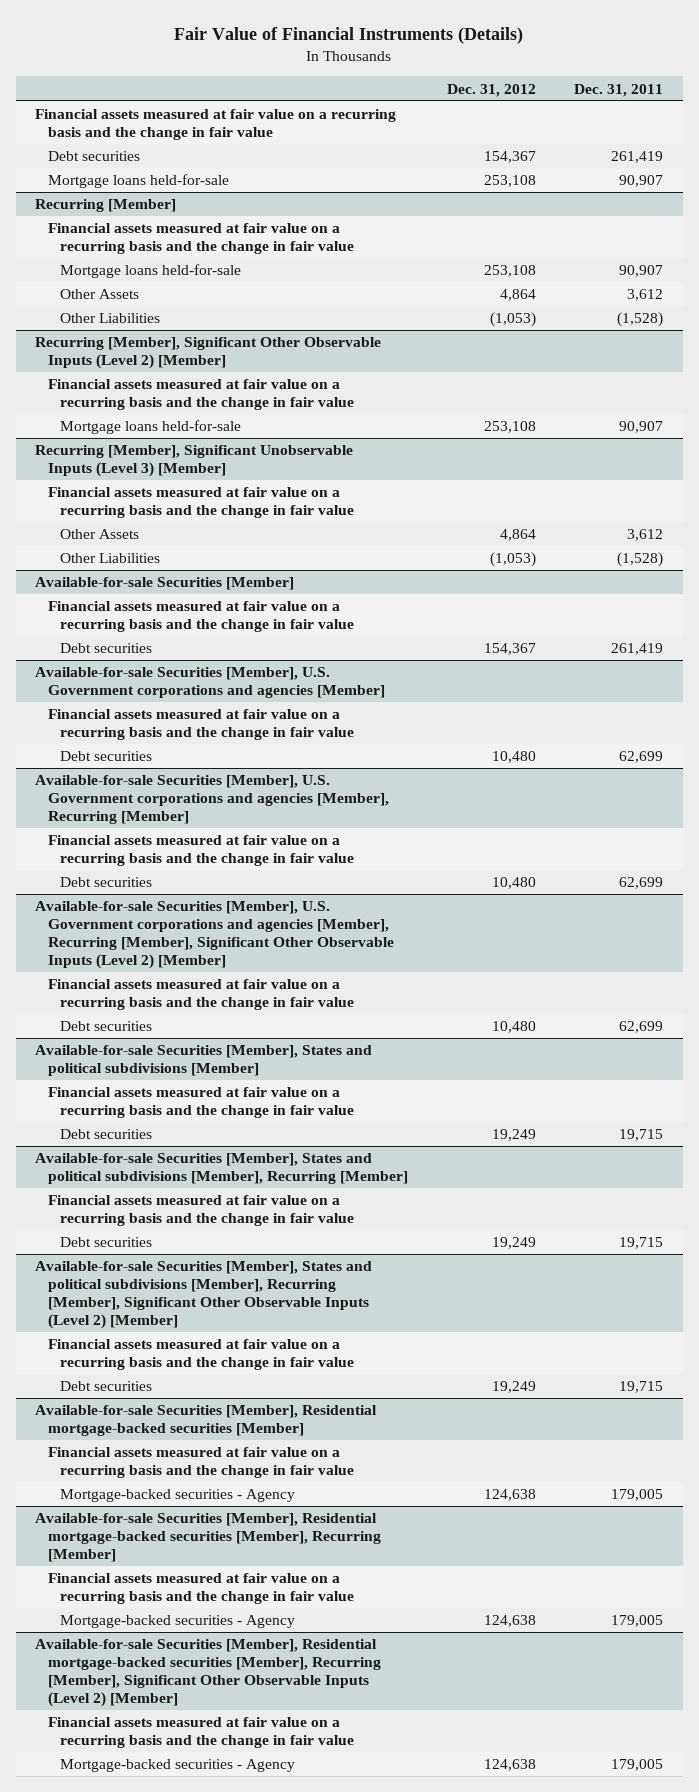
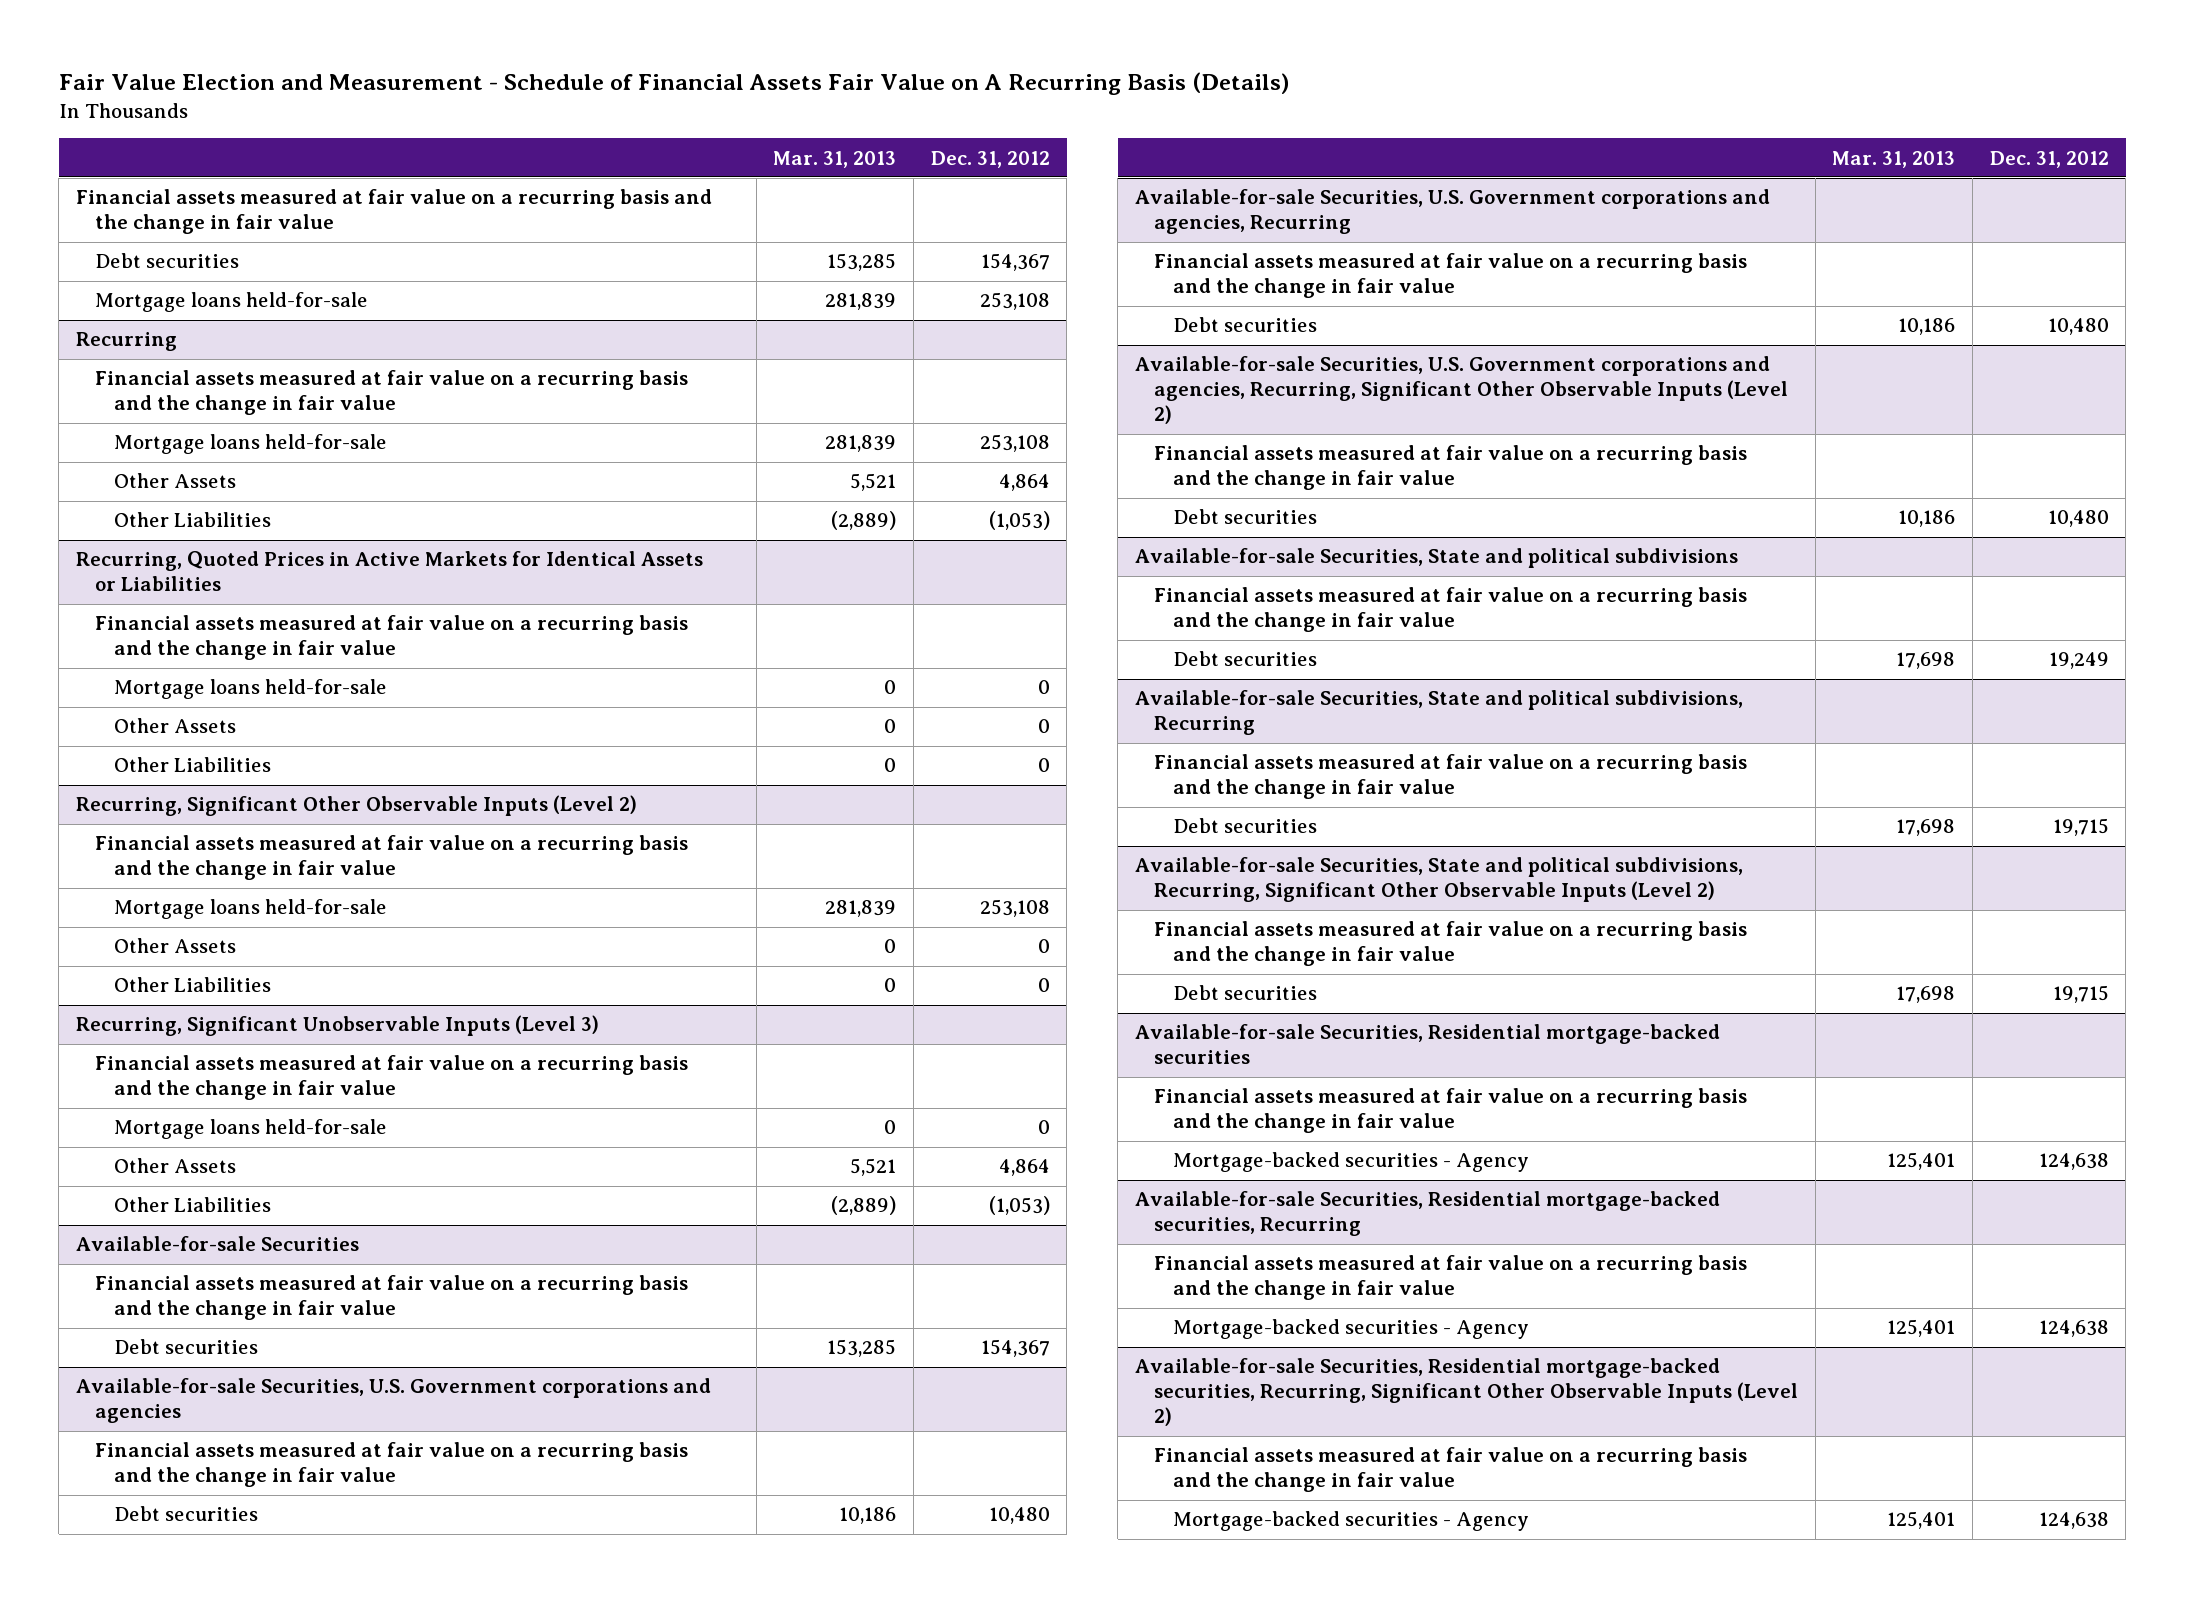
- Fair Value of Financial Instruments (Details)
+ Fair Value Election and Measurement - Schedule of Financial Assets Fair Value on A Recurring Basis (Details)
- | Dec. 31, 2012 | Dec. 31, 2011
+ | Mar. 31, 2013 | Dec. 31, 2012
- Recurring [Member]
+ Recurring
- Recurring [Member], Significant Other Observable Inputs (Level 2) [Member]
+ Recurring, Quoted Prices in Active Markets for Identical Assets or Liabilities
+ Mortgage loans held-for-sale | 0 | 0
+ Other Assets | 0 | 0
+ Other Liabilities | 0 | 0
+ Recurring, Significant Other Observable Inputs (Level 2)
+ Financial assets measured at fair value on a recurring basis and the change in fair value
- Recurring [Member], Significant Unobservable Inputs (Level 3) [Member]
+ Other Assets | 0 | 0
+ Other Liabilities | 0 | 0
+ Recurring, Significant Unobservable Inputs (Level 3)
+ Mortgage loans held-for-sale | 0 | 0
- Available-for-sale Securities [Member]
+ Available-for-sale Securities
- Available-for-sale Securities [Member], U.S. Government corporations and agencies [Member]
+ Available-for-sale Securities, U.S. Government corporations and agencies
- Available-for-sale Securities [Member], U.S. Government corporations and agencies [Member], Recurring [Member]
+ Available-for-sale Securities, U.S. Government corporations and agencies, Recurring
- Available-for-sale Securities [Member], U.S. Government corporations and agencies [Member], Recurring [Member], Significant Other Observable Inputs (Level 2) [Member]
+ Available-for-sale Securities, U.S. Government corporations and agencies, Recurring, Significant Other Observable Inputs (Level 2)
- Available-for-sale Securities [Member], States and political subdivisions [Member]
+ Available-for-sale Securities, State and political subdivisions
- Available-for-sale Securities [Member], States and political subdivisions [Member], Recurring [Member]
+ Available-for-sale Securities, State and political subdivisions, Recurring
- Debt securities | 19,249 | 19,715
- Available-for-sale Securities [Member], States and political subdivisions [Member], Recurring [Member], Significant Other Observable Inputs (Level 2) [Member]
+ Debt securities | 17,698 | 19,715
+ Available-for-sale Securities, State and political subdivisions, Recurring, Significant Other Observable Inputs (Level 2)
- Debt securities | 19,249 | 19,715
- Available-for-sale Securities [Member], Residential mortgage-backed securities [Member]
+ Debt securities | 17,698 | 19,715
+ Available-for-sale Securities, Residential mortgage-backed securities
- Available-for-sale Securities [Member], Residential mortgage-backed securities [Member], Recurring [Member]
+ Available-for-sale Securities, Residential mortgage-backed securities, Recurring
- Available-for-sale Securities [Member], Residential mortgage-backed securities [Member], Recurring [Member], Significant Other Observable Inputs (Level 2) [Member]
+ Available-for-sale Securities, Residential mortgage-backed securities, Recurring, Significant Other Observable Inputs (Level 2)

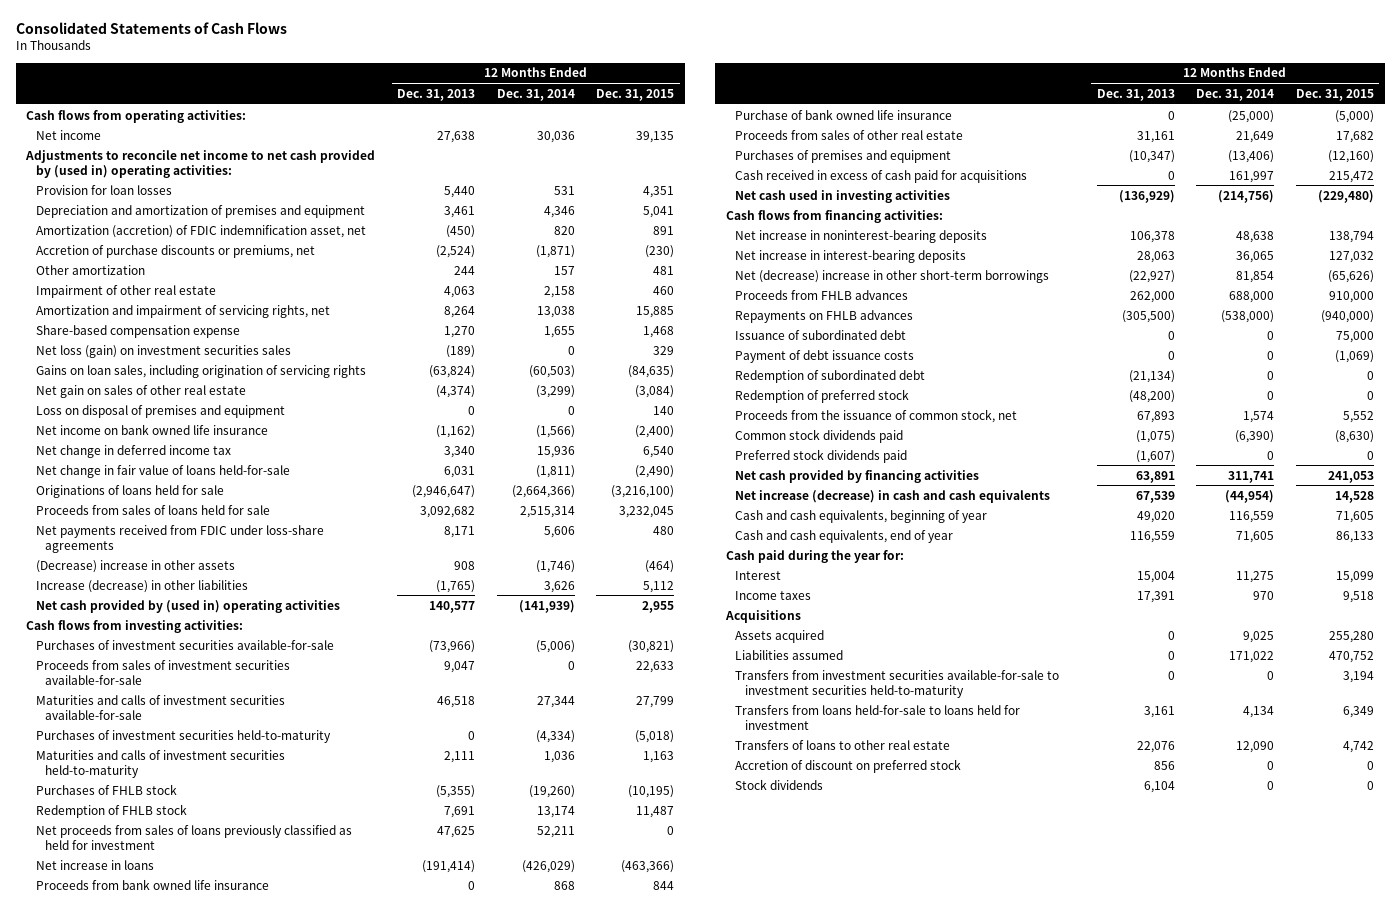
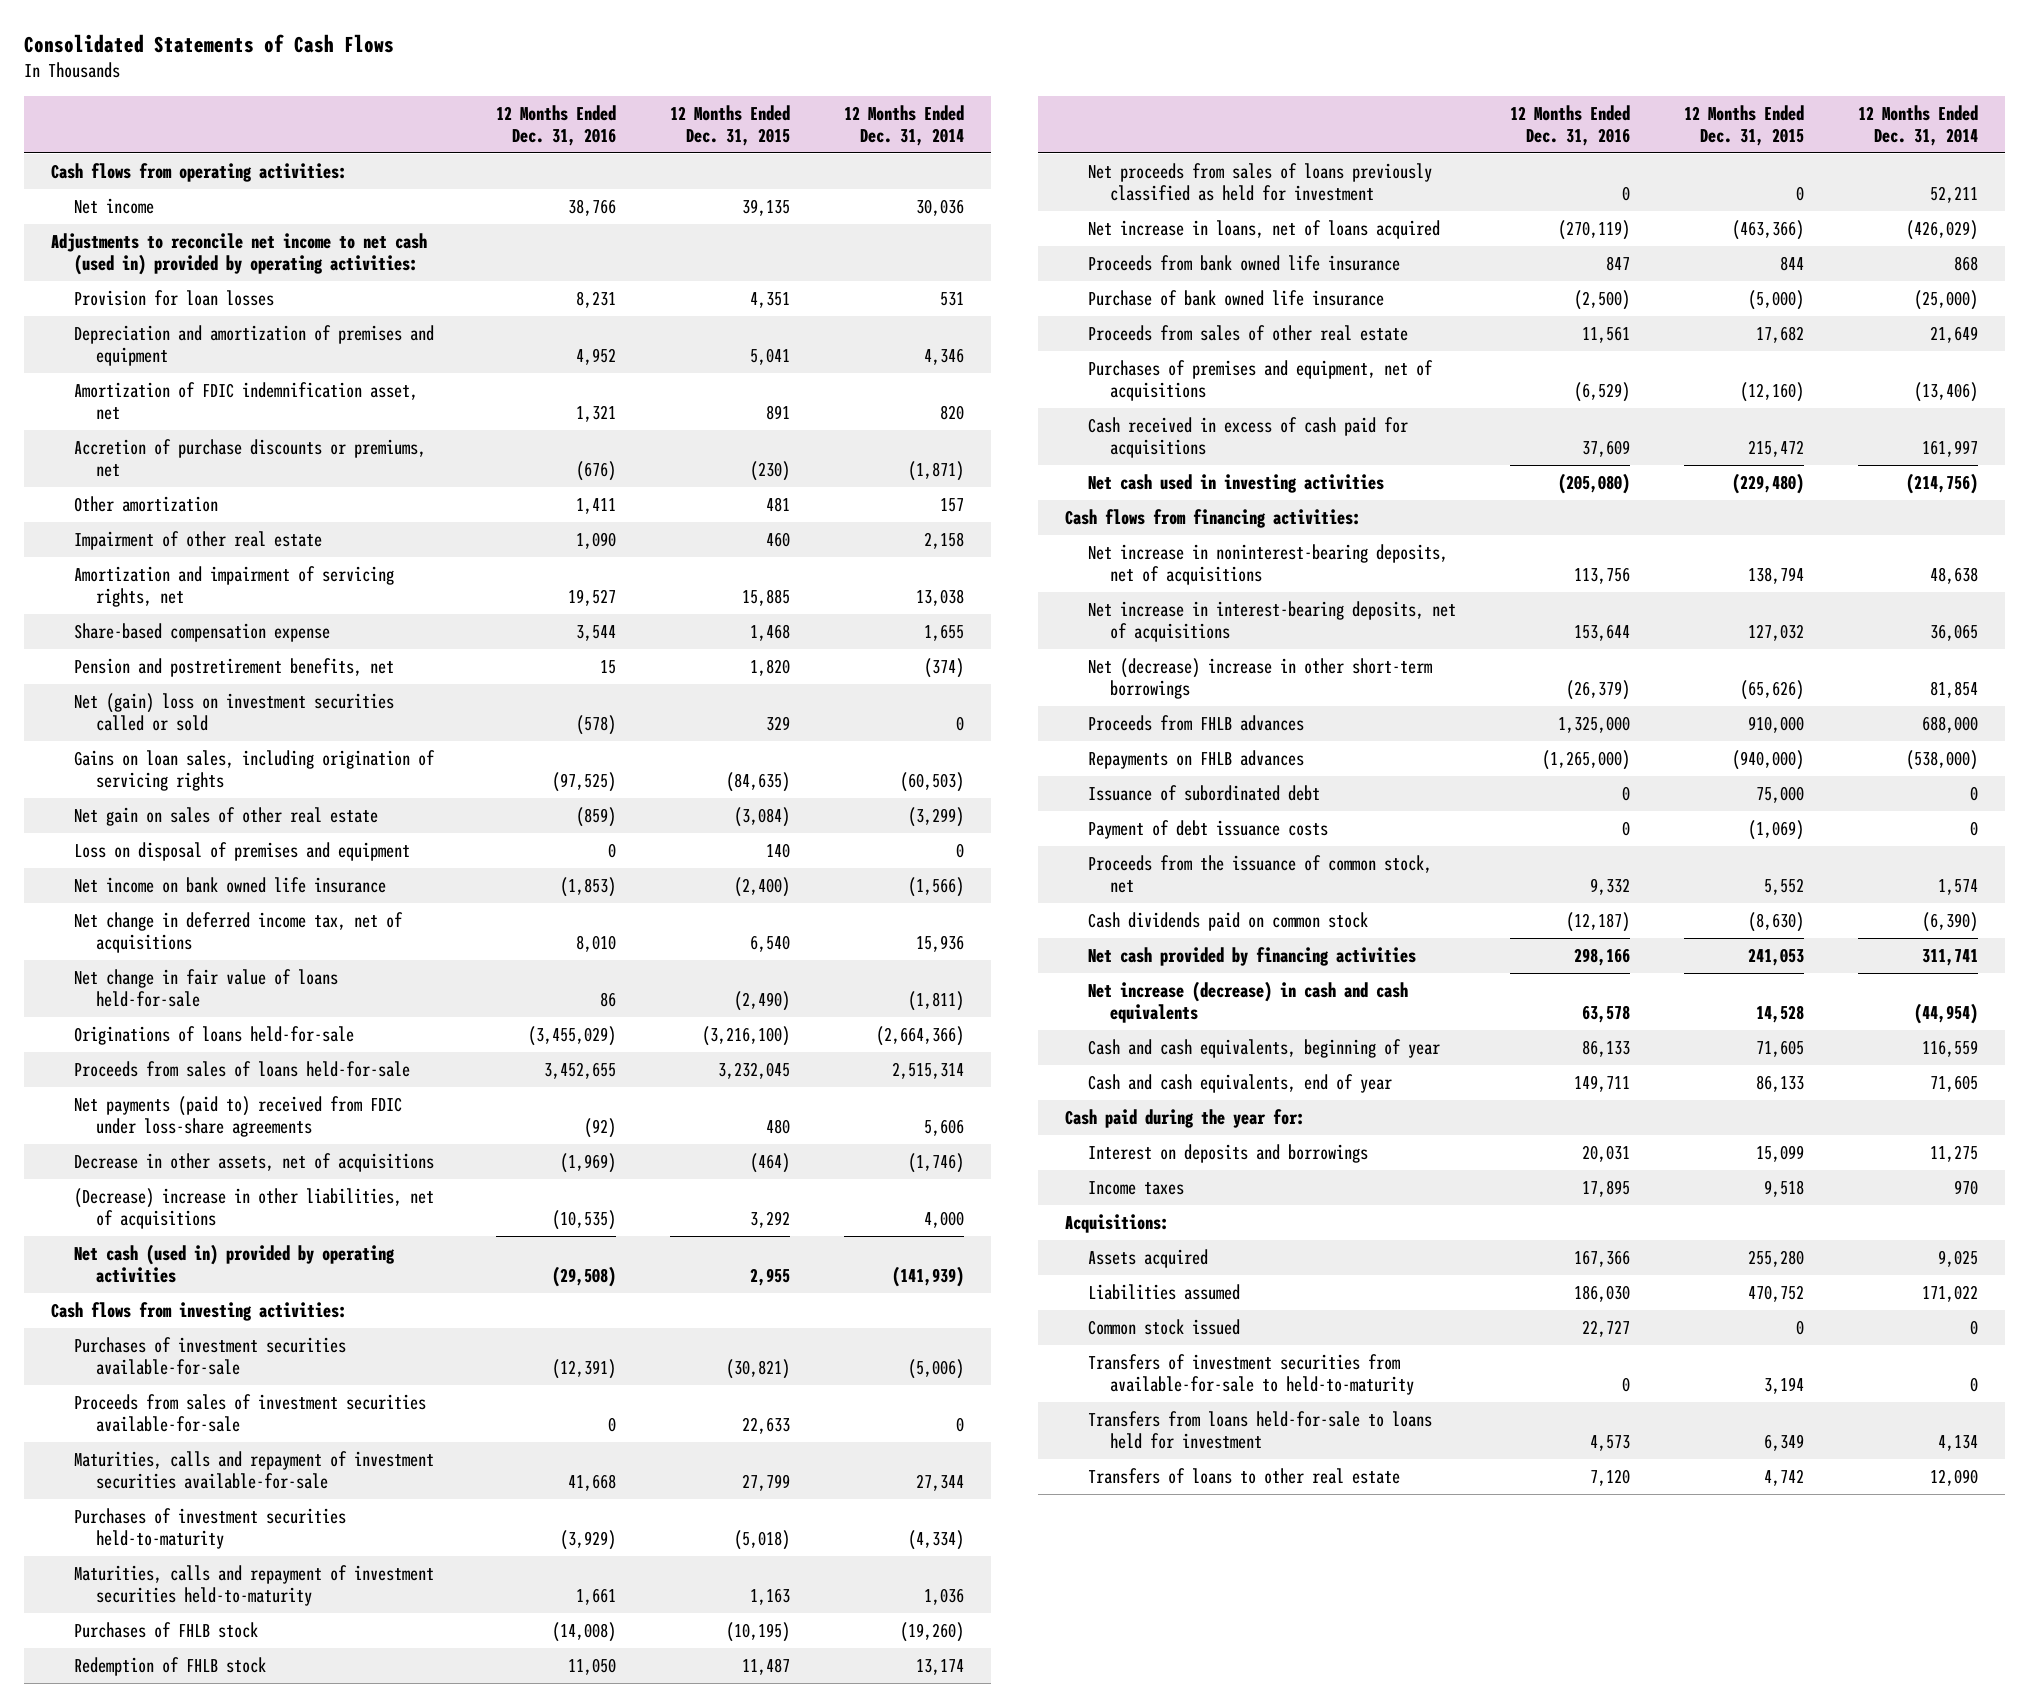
- | 12 Months Ended Dec. 31, 2013 | 12 Months Ended Dec. 31, 2014 | 12 Months Ended Dec. 31, 2015
+ | 12 Months Ended Dec. 31, 2016 | 12 Months Ended Dec. 31, 2015 | 12 Months Ended Dec. 31, 2014
- Adjustments to reconcile net income to net cash provided by (used in) operating activities:
+ Adjustments to reconcile net income to net cash (used in) provided by operating activities:
- Amortization (accretion) of FDIC indemnification asset, net | (450) | 820 | 891
+ Amortization of FDIC indemnification asset, net | 1,321 | 891 | 820
- Net loss (gain) on investment securities sales | (189) | 0 | 329
+ Pension and postretirement benefits, net | 15 | 1,820 | (374)
+ Net (gain) loss on investment securities called or sold | (578) | 329 | 0
- Net change in deferred income tax | 3,340 | 15,936 | 6,540
+ Net change in deferred income tax, net of acquisitions | 8,010 | 6,540 | 15,936
- Originations of loans held for sale | (2,946,647) | (2,664,366) | (3,216,100)
- Proceeds from sales of loans held for sale | 3,092,682 | 2,515,314 | 3,232,045
- Net payments received from FDIC under loss-share agreements | 8,171 | 5,606 | 480
- (Decrease) increase in other assets | 908 | (1,746) | (464)
- Increase (decrease) in other liabilities | (1,765) | 3,626 | 5,112
- Net cash provided by (used in) operating activities | 140,577 | (141,939) | 2,955
+ Originations of loans held-for-sale | (3,455,029) | (3,216,100) | (2,664,366)
+ Proceeds from sales of loans held-for-sale | 3,452,655 | 3,232,045 | 2,515,314
+ Net payments (paid to) received from FDIC under loss-share agreements | (92) | 480 | 5,606
+ Decrease in other assets, net of acquisitions | (1,969) | (464) | (1,746)
+ (Decrease) increase in other liabilities, net of acquisitions | (10,535) | 3,292 | 4,000
+ Net cash (used in) provided by operating activities | (29,508) | 2,955 | (141,939)
- Maturities and calls of investment securities available-for-sale | 46,518 | 27,344 | 27,799
+ Maturities, calls and repayment of investment securities available-for-sale | 41,668 | 27,799 | 27,344
- Maturities and calls of investment securities held-to-maturity | 2,111 | 1,036 | 1,163
+ Maturities, calls and repayment of investment securities held-to-maturity | 1,661 | 1,163 | 1,036
- Net increase in loans | (191,414) | (426,029) | (463,366)
+ Net increase in loans, net of loans acquired | (270,119) | (463,366) | (426,029)
- Purchases of premises and equipment | (10,347) | (13,406) | (12,160)
+ Purchases of premises and equipment, net of acquisitions | (6,529) | (12,160) | (13,406)
- Net increase in noninterest-bearing deposits | 106,378 | 48,638 | 138,794
- Net increase in interest-bearing deposits | 28,063 | 36,065 | 127,032
+ Net increase in noninterest-bearing deposits, net of acquisitions | 113,756 | 138,794 | 48,638
+ Net increase in interest-bearing deposits, net of acquisitions | 153,644 | 127,032 | 36,065
- Redemption of subordinated debt | (21,134) | 0 | 0
- Redemption of preferred stock | (48,200) | 0 | 0
- Common stock dividends paid | (1,075) | (6,390) | (8,630)
- Preferred stock dividends paid | (1,607) | 0 | 0
+ Cash dividends paid on common stock | (12,187) | (8,630) | (6,390)
- Interest | 15,004 | 11,275 | 15,099
+ Interest on deposits and borrowings | 20,031 | 15,099 | 11,275
- Acquisitions
+ Acquisitions:
- Transfers from investment securities available-for-sale to investment securities held-to-maturity | 0 | 0 | 3,194
+ Common stock issued | 22,727 | 0 | 0
+ Transfers of investment securities from available-for-sale to held-to-maturity | 0 | 3,194 | 0
- Accretion of discount on preferred stock | 856 | 0 | 0
- Stock dividends | 6,104 | 0 | 0

